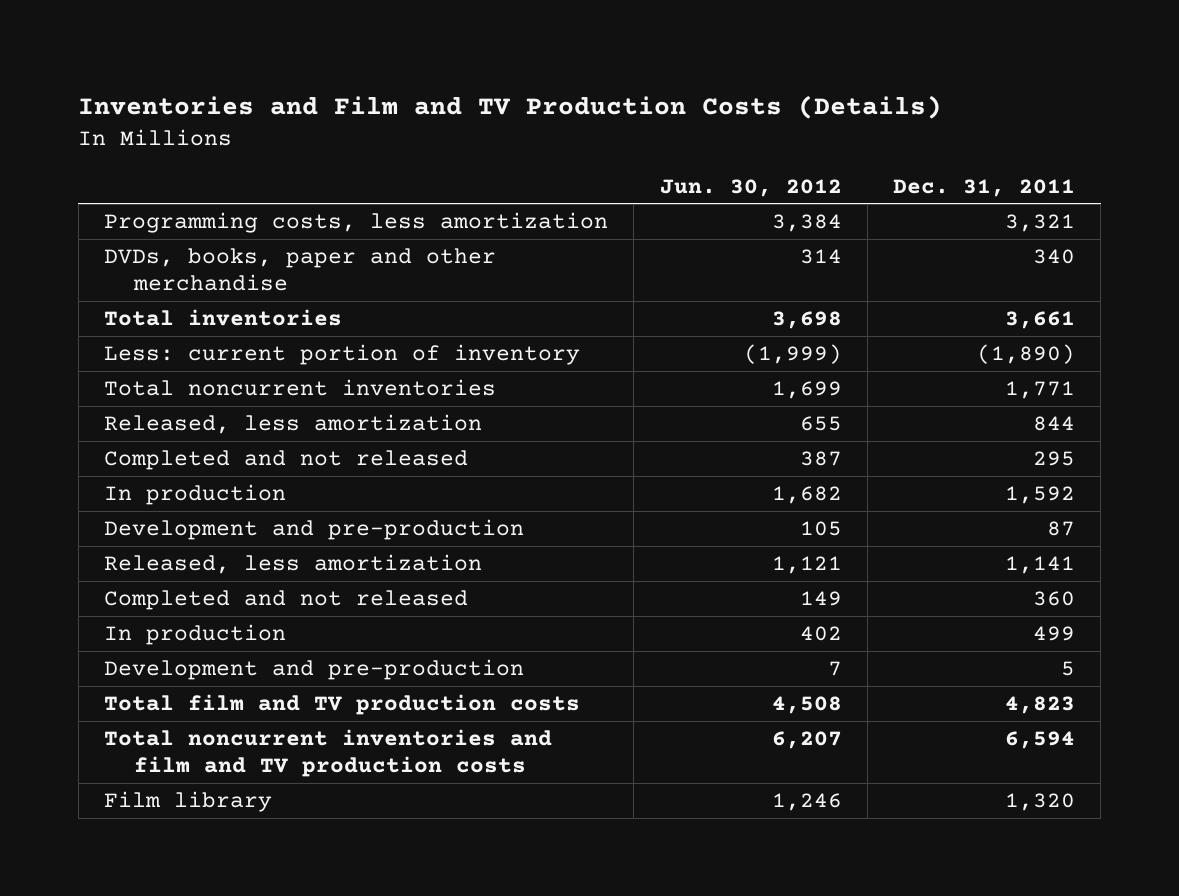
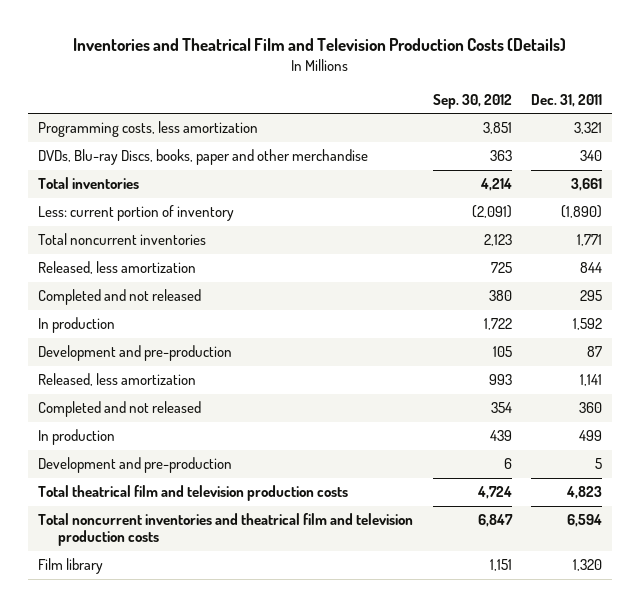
- Inventories and Film and TV Production Costs (Details)
+ Inventories and Theatrical Film and Television Production Costs (Details)
- | Jun. 30, 2012 | Dec. 31, 2011
+ | Sep. 30, 2012 | Dec. 31, 2011
- DVDs, books, paper and other merchandise | 314 | 340
+ DVDs, Blu-ray Discs, books, paper and other merchandise | 363 | 340
- Total film and TV production costs | 4,508 | 4,823
- Total noncurrent inventories and film and TV production costs | 6,207 | 6,594
+ Total theatrical film and television production costs | 4,724 | 4,823
+ Total noncurrent inventories and theatrical film and television production costs | 6,847 | 6,594

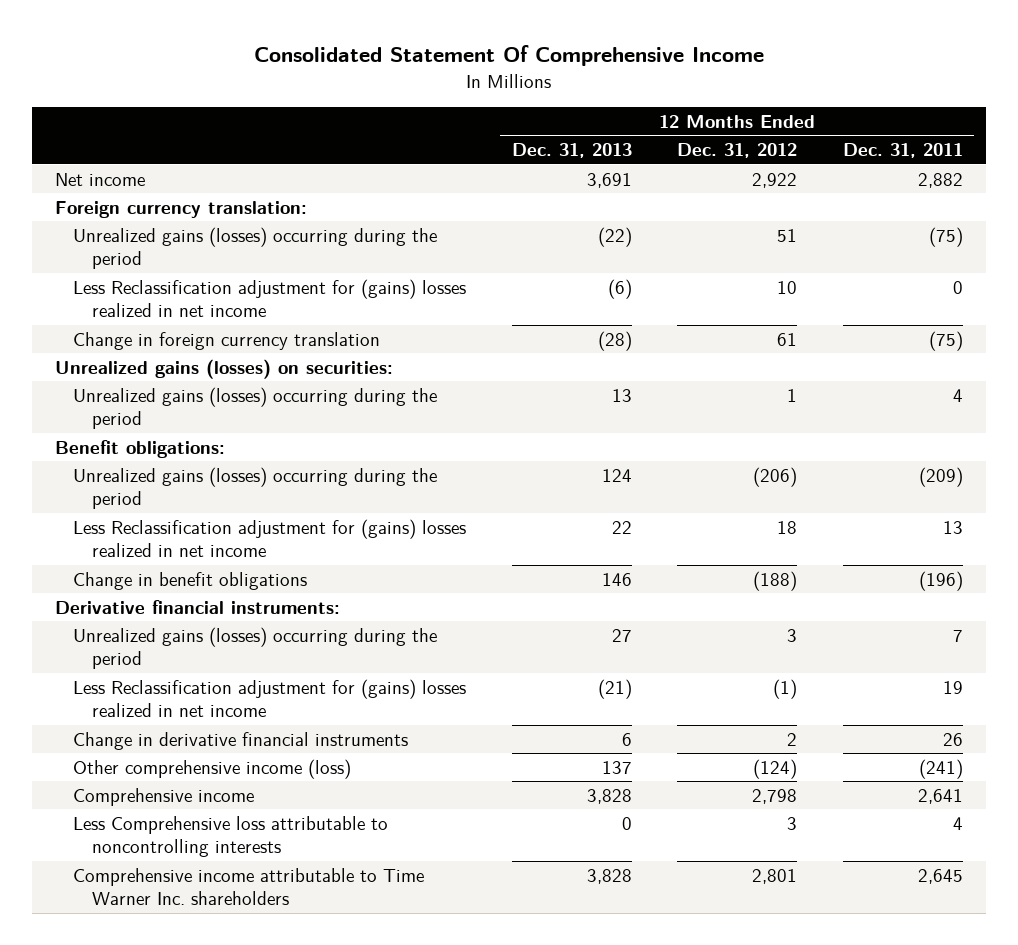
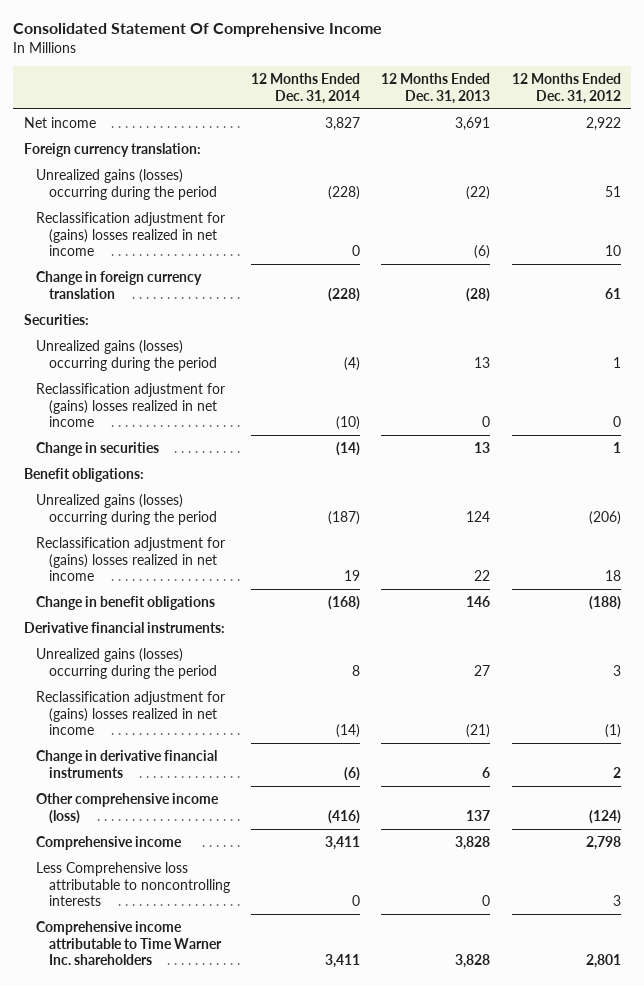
- | 12 Months Ended Dec. 31, 2013 | 12 Months Ended Dec. 31, 2012 | 12 Months Ended Dec. 31, 2011
+ | 12 Months Ended Dec. 31, 2014 | 12 Months Ended Dec. 31, 2013 | 12 Months Ended Dec. 31, 2012
- Less Reclassification adjustment for (gains) losses realized in net income | (6) | 10 | 0
+ Reclassification adjustment for (gains) losses realized in net income | 0 | (6) | 10
- Unrealized gains (losses) on securities:
+ Securities:
+ Reclassification adjustment for (gains) losses realized in net income | (10) | 0 | 0
+ Change in securities | (14) | 13 | 1
- Less Reclassification adjustment for (gains) losses realized in net income | 22 | 18 | 13
+ Reclassification adjustment for (gains) losses realized in net income | 19 | 22 | 18
- Less Reclassification adjustment for (gains) losses realized in net income | (21) | (1) | 19
+ Reclassification adjustment for (gains) losses realized in net income | (14) | (21) | (1)

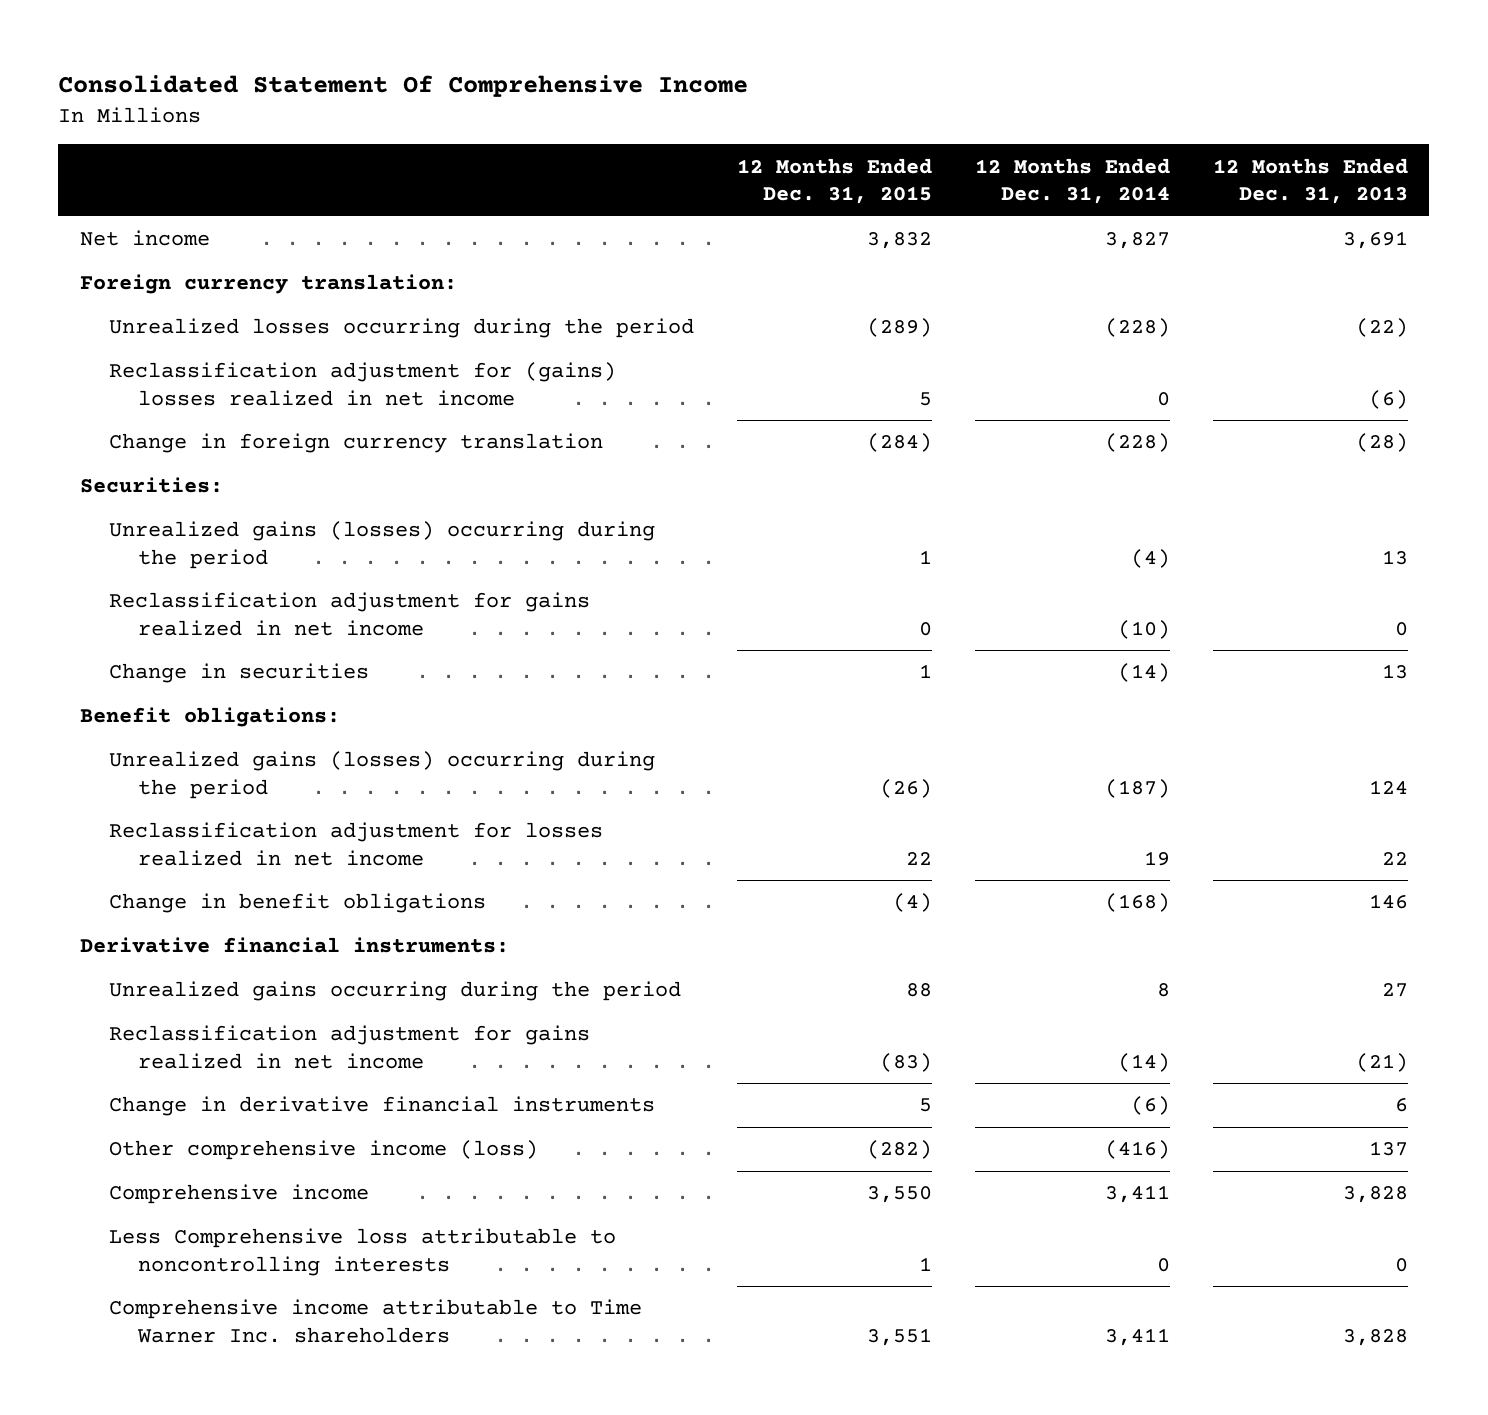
- | 12 Months Ended Dec. 31, 2014 | 12 Months Ended Dec. 31, 2013 | 12 Months Ended Dec. 31, 2012
+ | 12 Months Ended Dec. 31, 2015 | 12 Months Ended Dec. 31, 2014 | 12 Months Ended Dec. 31, 2013
- Unrealized gains (losses) occurring during the period | (228) | (22) | 51
+ Unrealized losses occurring during the period | (289) | (228) | (22)
- Reclassification adjustment for (gains) losses realized in net income | (10) | 0 | 0
+ Reclassification adjustment for gains realized in net income | 0 | (10) | 0
- Reclassification adjustment for (gains) losses realized in net income | 19 | 22 | 18
+ Reclassification adjustment for losses realized in net income | 22 | 19 | 22
- Unrealized gains (losses) occurring during the period | 8 | 27 | 3
- Reclassification adjustment for (gains) losses realized in net income | (14) | (21) | (1)
+ Unrealized gains occurring during the period | 88 | 8 | 27
+ Reclassification adjustment for gains realized in net income | (83) | (14) | (21)

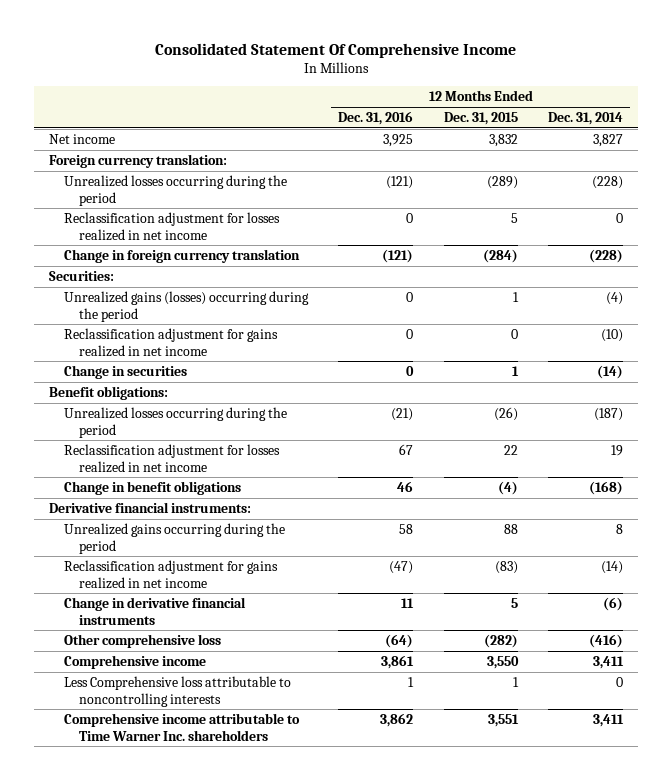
- | 12 Months Ended Dec. 31, 2015 | 12 Months Ended Dec. 31, 2014 | 12 Months Ended Dec. 31, 2013
+ | 12 Months Ended Dec. 31, 2016 | 12 Months Ended Dec. 31, 2015 | 12 Months Ended Dec. 31, 2014
- Reclassification adjustment for (gains) losses realized in net income | 5 | 0 | (6)
+ Reclassification adjustment for losses realized in net income | 0 | 5 | 0
- Unrealized gains (losses) occurring during the period | (26) | (187) | 124
+ Unrealized losses occurring during the period | (21) | (26) | (187)
- Other comprehensive income (loss) | (282) | (416) | 137
+ Other comprehensive loss | (64) | (282) | (416)

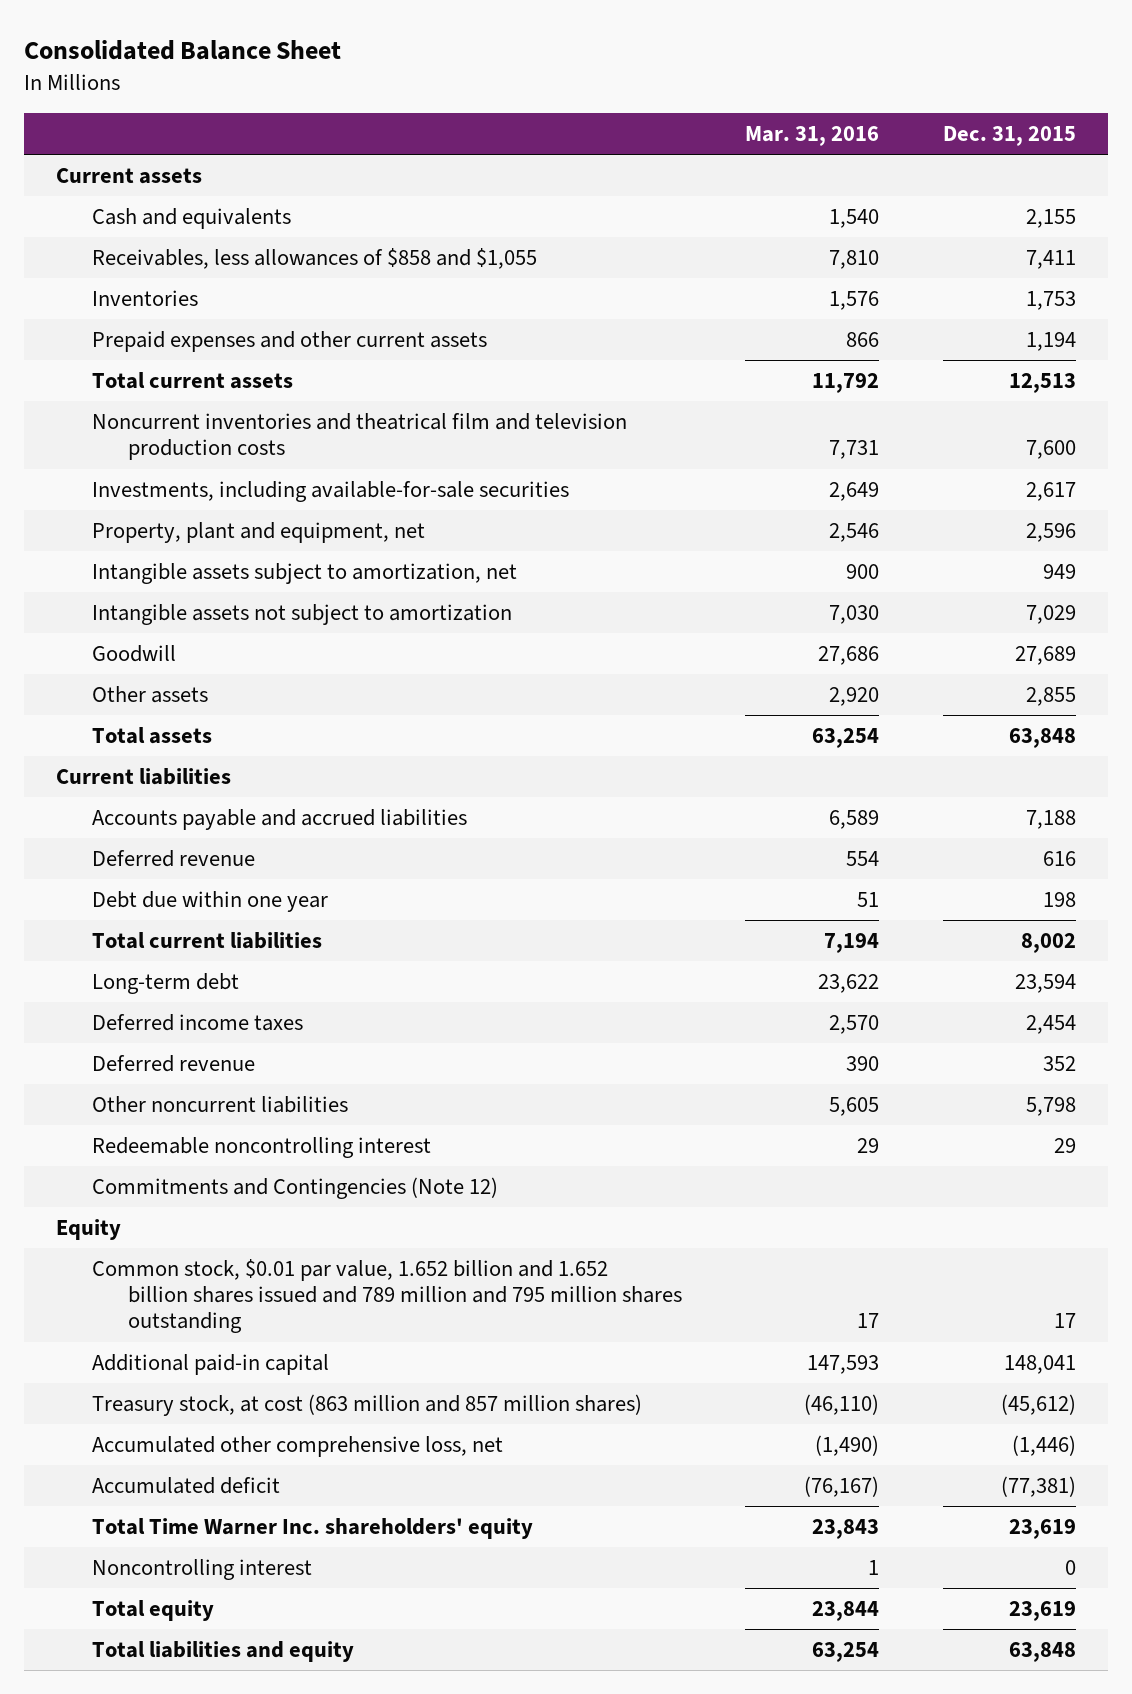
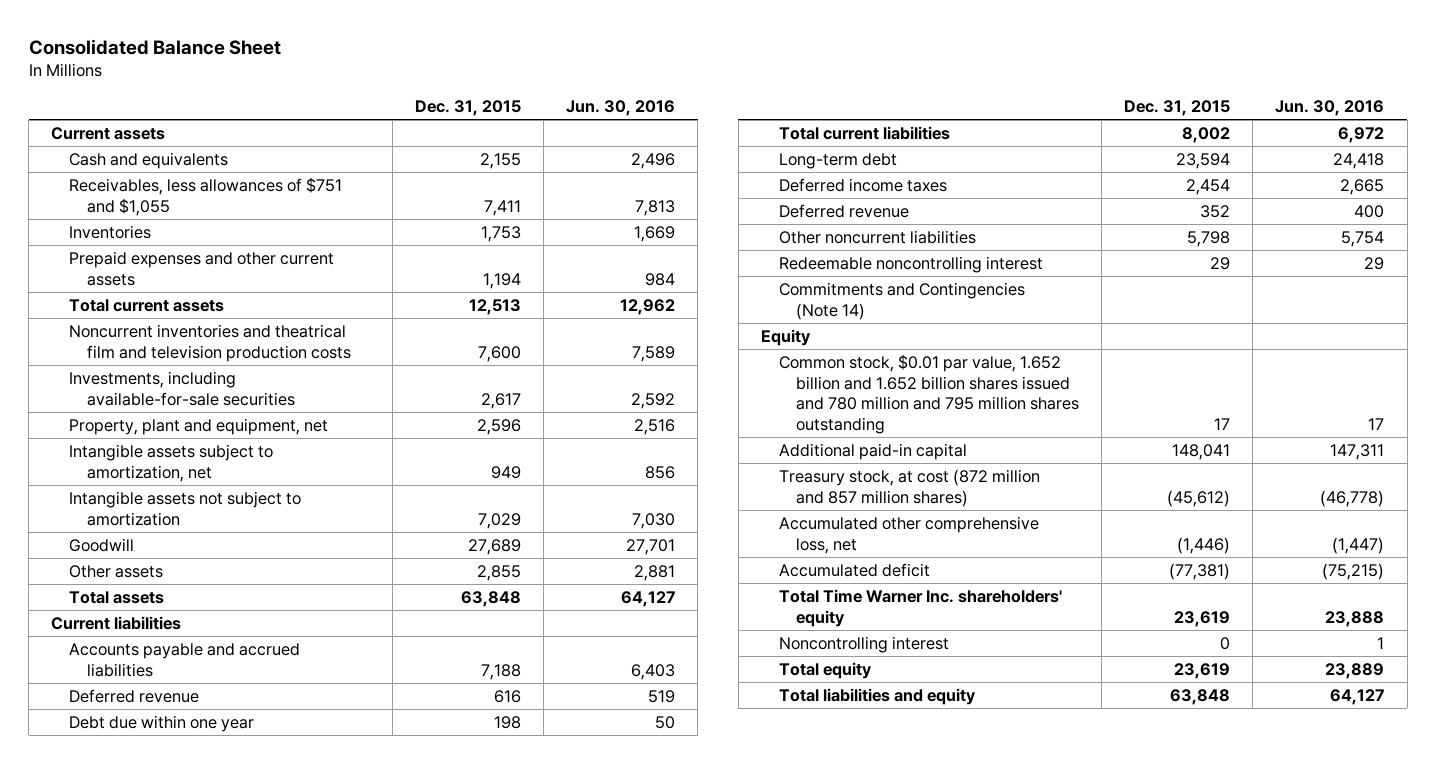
- | Mar. 31, 2016 | Dec. 31, 2015
+ | Dec. 31, 2015 | Jun. 30, 2016
- Receivables, less allowances of $858 and $1,055 | 7,810 | 7,411
+ Receivables, less allowances of $751 and $1,055 | 7,411 | 7,813
- Commitments and Contingencies (Note 12)
+ Commitments and Contingencies (Note 14)
- Common stock, $0.01 par value, 1.652 billion and 1.652 billion shares issued and 789 million and 795 million shares outstanding | 17 | 17
+ Common stock, $0.01 par value, 1.652 billion and 1.652 billion shares issued and 780 million and 795 million shares outstanding | 17 | 17
- Treasury stock, at cost (863 million and 857 million shares) | (46,110) | (45,612)
+ Treasury stock, at cost (872 million and 857 million shares) | (45,612) | (46,778)

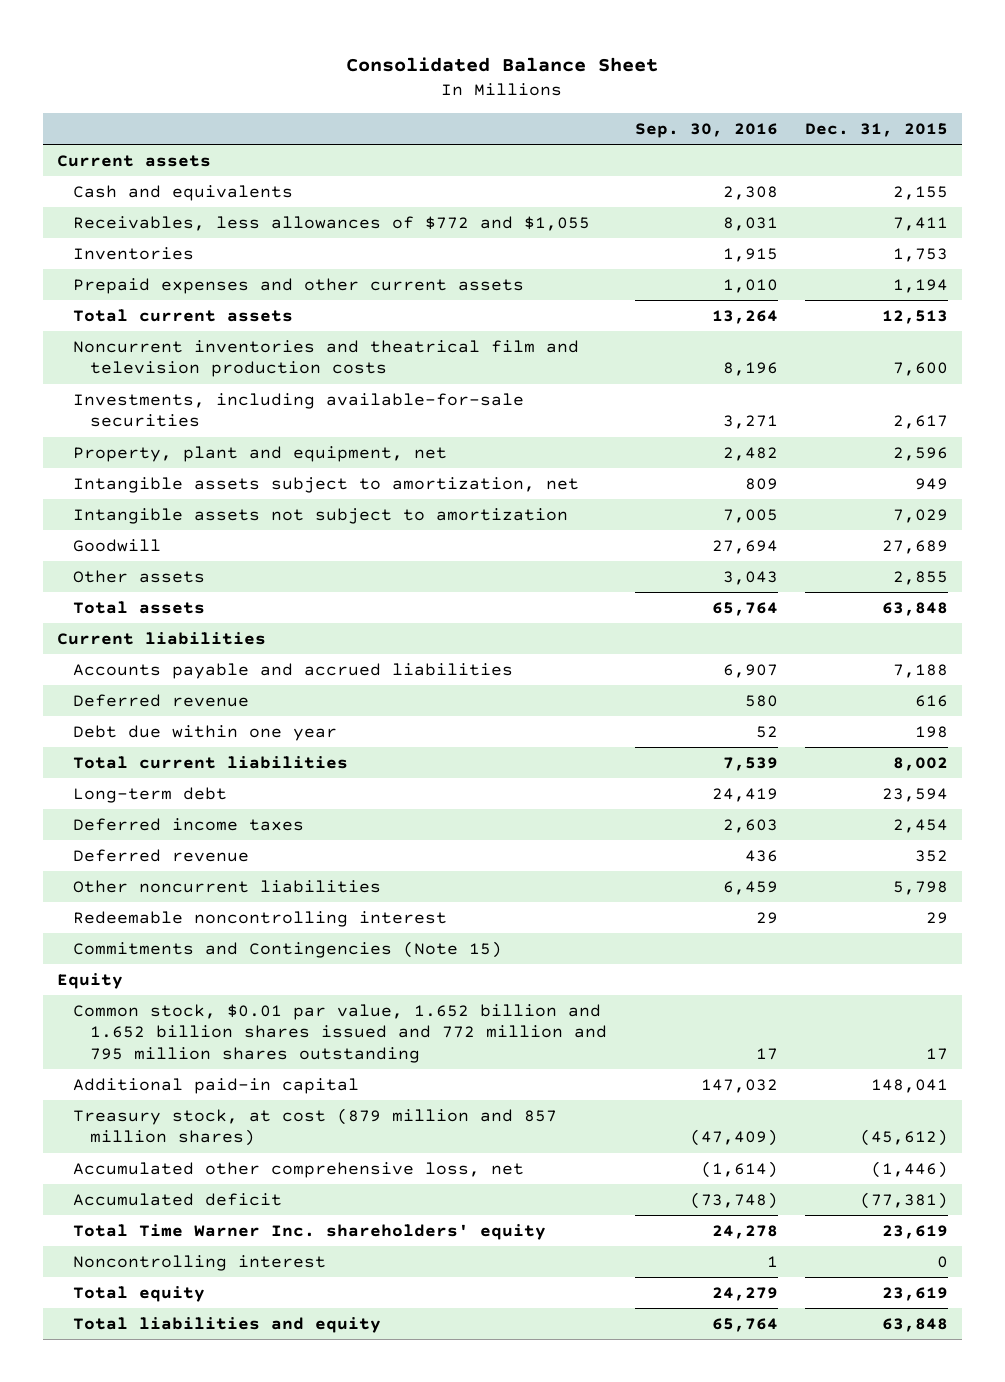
- | Dec. 31, 2015 | Jun. 30, 2016
+ | Sep. 30, 2016 | Dec. 31, 2015
- Receivables, less allowances of $751 and $1,055 | 7,411 | 7,813
+ Receivables, less allowances of $772 and $1,055 | 8,031 | 7,411
- Commitments and Contingencies (Note 14)
+ Commitments and Contingencies (Note 15)
- Common stock, $0.01 par value, 1.652 billion and 1.652 billion shares issued and 780 million and 795 million shares outstanding | 17 | 17
+ Common stock, $0.01 par value, 1.652 billion and 1.652 billion shares issued and 772 million and 795 million shares outstanding | 17 | 17
- Treasury stock, at cost (872 million and 857 million shares) | (45,612) | (46,778)
+ Treasury stock, at cost (879 million and 857 million shares) | (47,409) | (45,612)

